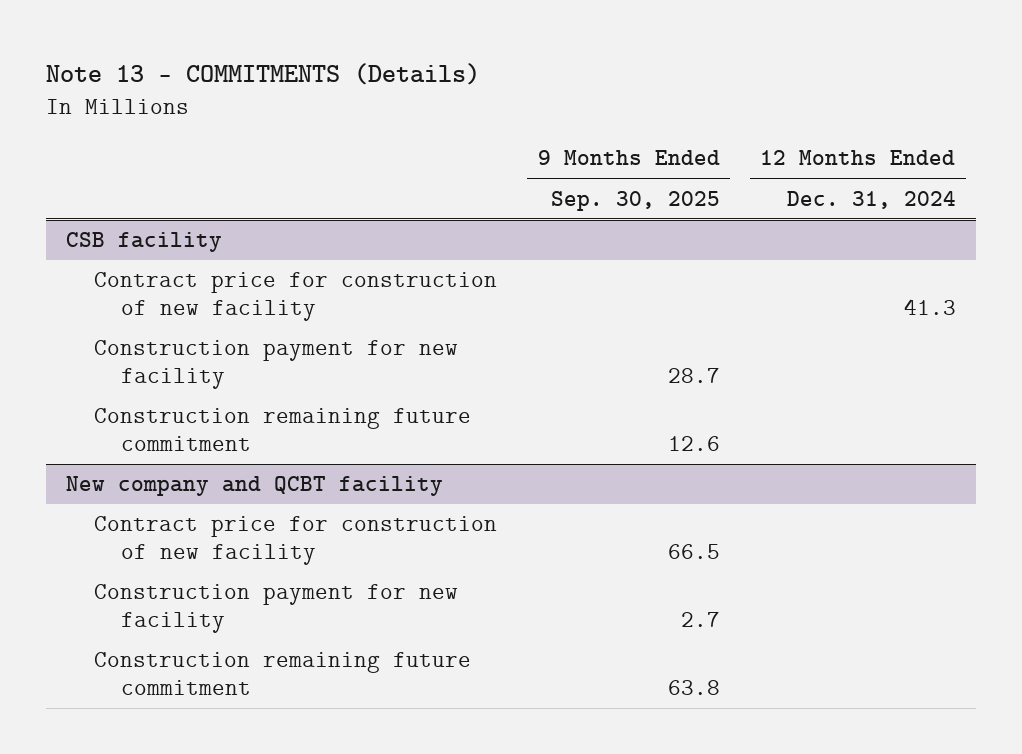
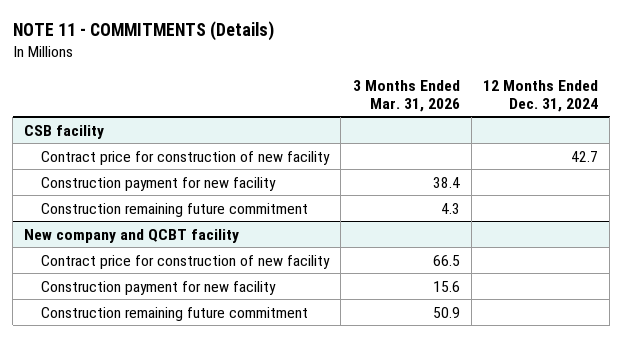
- Note 13 - COMMITMENTS (Details)
+ NOTE 11 - COMMITMENTS (Details)
- | 9 Months Ended Sep. 30, 2025 | 12 Months Ended Dec. 31, 2024
+ | 3 Months Ended Mar. 31, 2026 | 12 Months Ended Dec. 31, 2024
@ CSB facility
- Contract price for construction of new facility | | 41.3
+ Contract price for construction of new facility | | 42.7

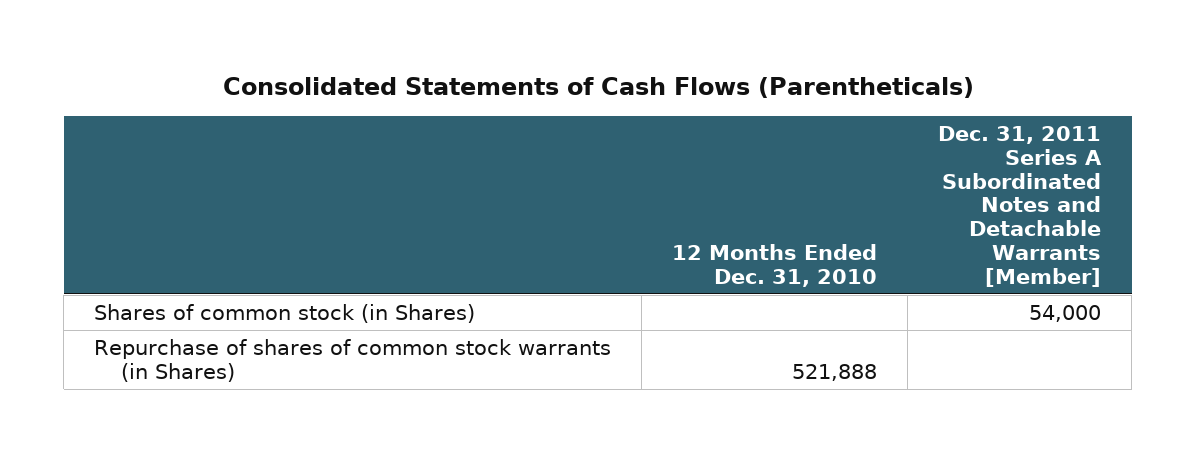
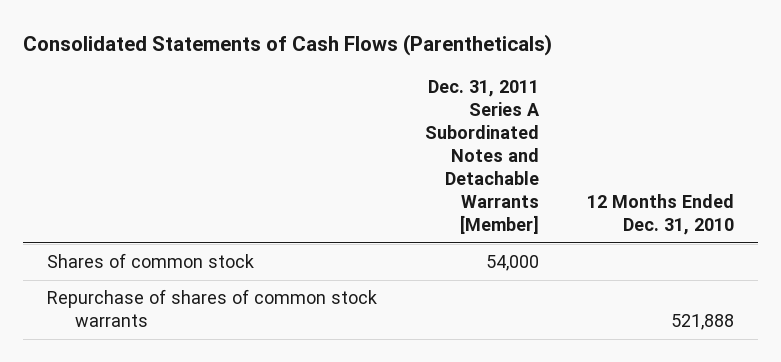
- | 12 Months Ended Dec. 31, 2010 | Dec. 31, 2011 Series A Subordinated Notes and Detachable Warrants [Member]
+ | Dec. 31, 2011 Series A Subordinated Notes and Detachable Warrants [Member] | 12 Months Ended Dec. 31, 2010
- Shares of common stock (in Shares) | | 54,000
- Repurchase of shares of common stock warrants (in Shares) | 521,888 |
+ Shares of common stock | 54,000 |
+ Repurchase of shares of common stock warrants | | 521,888

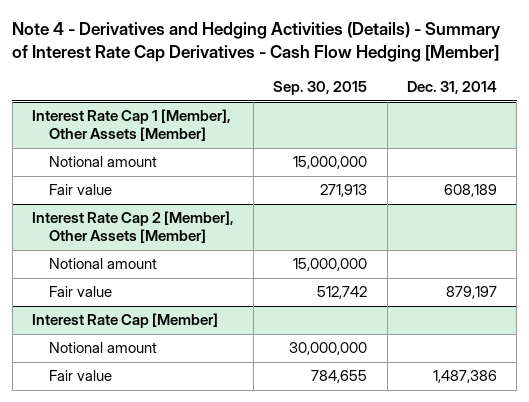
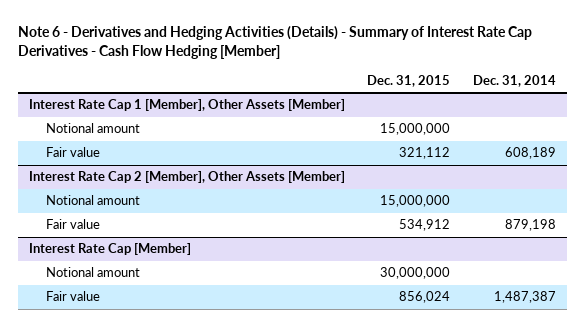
- Note 4 - Derivatives and Hedging Activities (Details) - Summary of Interest Rate Cap Derivatives - Cash Flow Hedging [Member]
+ Note 6 - Derivatives and Hedging Activities (Details) - Summary of Interest Rate Cap Derivatives - Cash Flow Hedging [Member]
- | Sep. 30, 2015 | Dec. 31, 2014
+ | Dec. 31, 2015 | Dec. 31, 2014
@ Interest Rate Cap 2 [Member], Other Assets [Member]
- Fair value | 512,742 | 879,197
+ Fair value | 534,912 | 879,198
@ Interest Rate Cap [Member]
- Fair value | 784,655 | 1,487,386
+ Fair value | 856,024 | 1,487,387

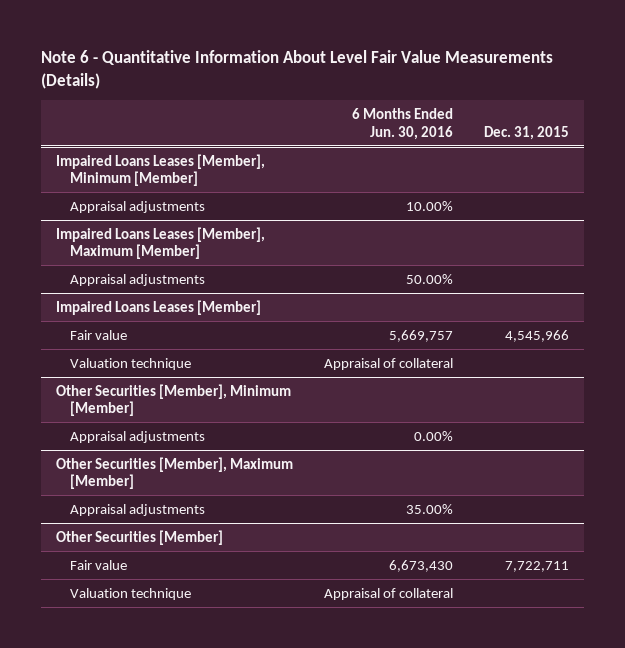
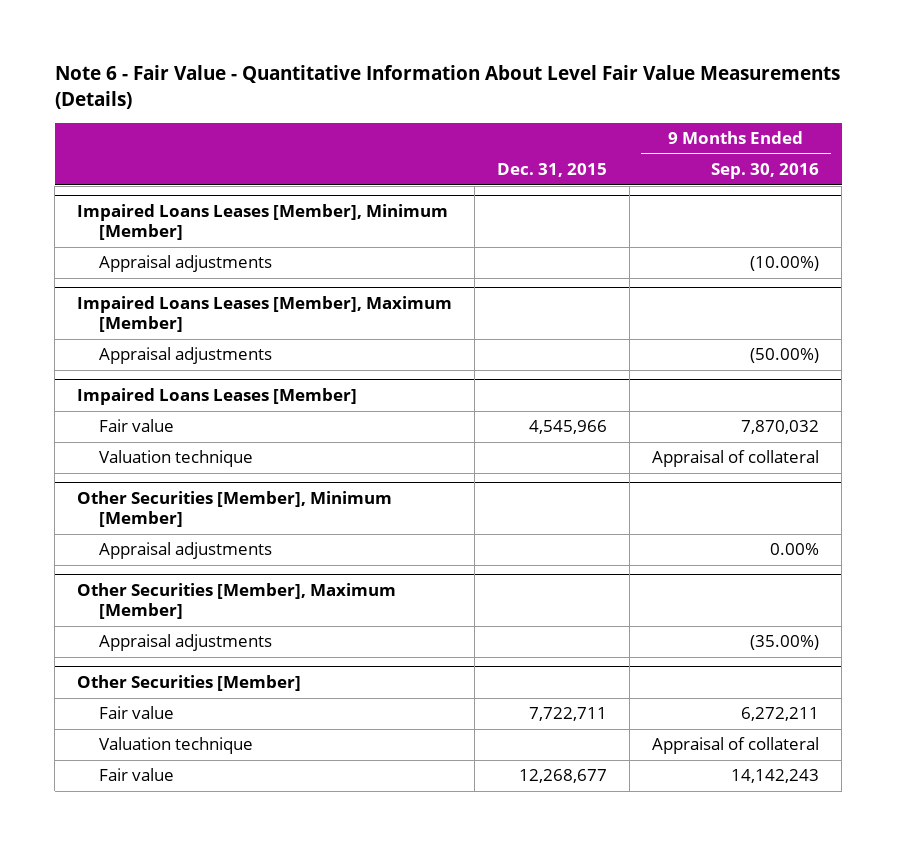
- Note 6 - Quantitative Information About Level Fair Value Measurements (Details)
+ Note 6 - Fair Value - Quantitative Information About Level Fair Value Measurements (Details)
- | 6 Months Ended Jun. 30, 2016 | Dec. 31, 2015
+ | Dec. 31, 2015 | 9 Months Ended Sep. 30, 2016
@ Other Securities [Member]
+ Fair value | 12,268,677 | 14,142,243

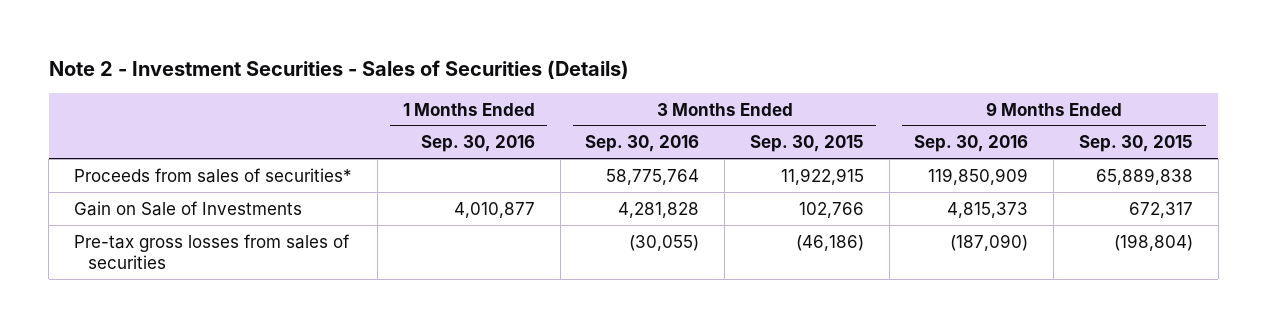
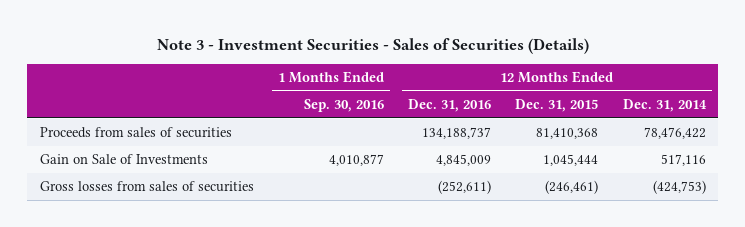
- Note 2 - Investment Securities - Sales of Securities (Details)
+ Note 3 - Investment Securities - Sales of Securities (Details)
- | 1 Months Ended Sep. 30, 2016 | 3 Months Ended Sep. 30, 2016 | 3 Months Ended Sep. 30, 2015 | 9 Months Ended Sep. 30, 2016 | 9 Months Ended Sep. 30, 2015
+ | 1 Months Ended Sep. 30, 2016 | 12 Months Ended Dec. 31, 2016 | 12 Months Ended Dec. 31, 2015 | 12 Months Ended Dec. 31, 2014
- Proceeds from sales of securities* | | 58,775,764 | 11,922,915 | 119,850,909 | 65,889,838
+ Proceeds from sales of securities | | 134,188,737 | 81,410,368 | 78,476,422
- Pre-tax gross losses from sales of securities | | (30,055) | (46,186) | (187,090) | (198,804)
+ Gross losses from sales of securities | | (252,611) | (246,461) | (424,753)

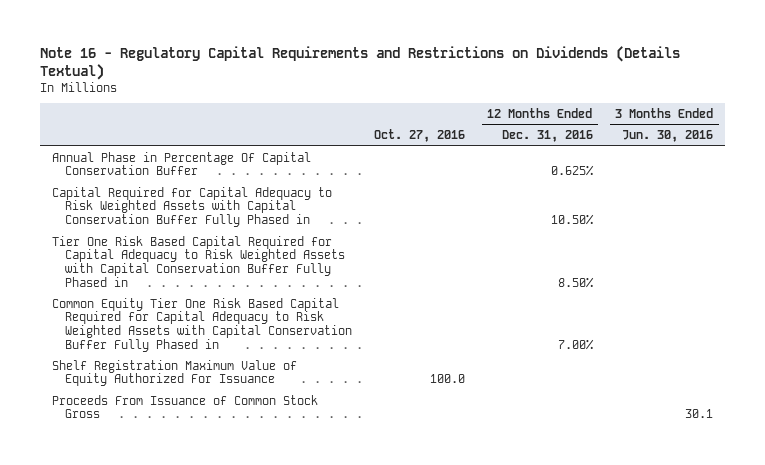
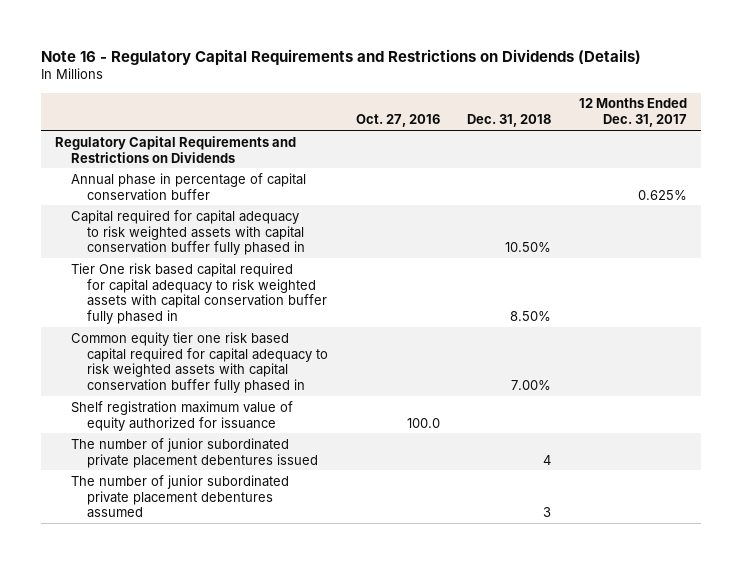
- Note 16 - Regulatory Capital Requirements and Restrictions on Dividends (Details Textual)
+ Note 16 - Regulatory Capital Requirements and Restrictions on Dividends (Details)
- | Oct. 27, 2016 | 12 Months Ended Dec. 31, 2016 | 3 Months Ended Jun. 30, 2016
+ | Oct. 27, 2016 | Dec. 31, 2018 | 12 Months Ended Dec. 31, 2017
- Annual Phase in Percentage Of Capital Conservation Buffer | | 0.625% |
- Capital Required for Capital Adequacy to Risk Weighted Assets with Capital Conservation Buffer Fully Phased in | | 10.50% |
- Tier One Risk Based Capital Required for Capital Adequacy to Risk Weighted Assets with Capital Conservation Buffer Fully Phased in | | 8.50% |
- Common Equity Tier One Risk Based Capital Required for Capital Adequacy to Risk Weighted Assets with Capital Conservation Buffer Fully Phased in | | 7.00% |
- Shelf Registration Maximum Value of Equity Authorized For Issuance | 100.0 | |
- Proceeds From Issuance of Common Stock Gross | | | 30.1
+ Regulatory Capital Requirements and Restrictions on Dividends
+ Annual phase in percentage of capital conservation buffer | | | 0.625%
+ Capital required for capital adequacy to risk weighted assets with capital conservation buffer fully phased in | | 10.50% |
+ Tier One risk based capital required for capital adequacy to risk weighted assets with capital conservation buffer fully phased in | | 8.50% |
+ Common equity tier one risk based capital required for capital adequacy to risk weighted assets with capital conservation buffer fully phased in | | 7.00% |
+ Shelf registration maximum value of equity authorized for issuance | 100.0 | |
+ The number of junior subordinated private placement debentures issued | | 4 |
+ The number of junior subordinated private placement debentures assumed | | 3 |

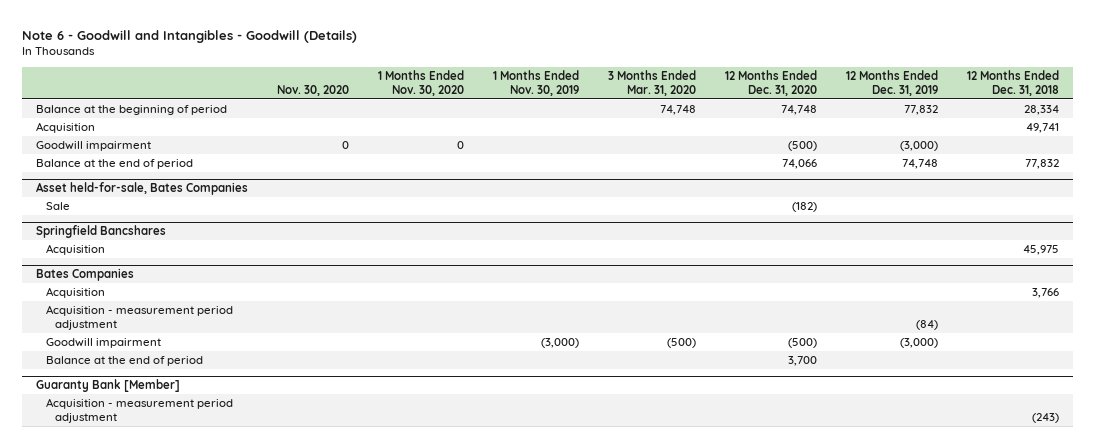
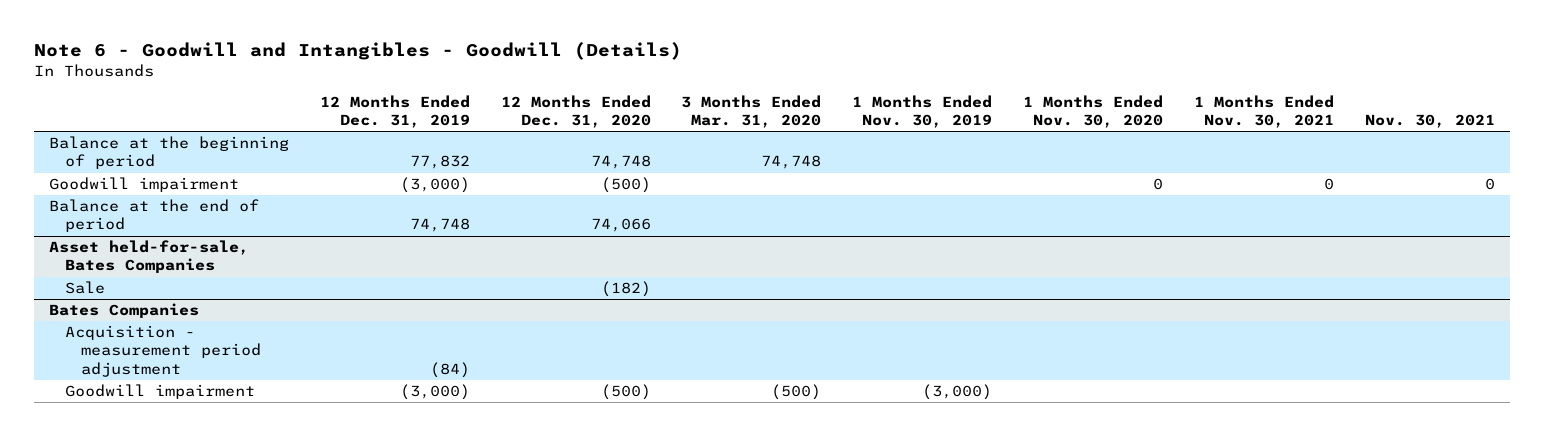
- | Nov. 30, 2020 | 1 Months Ended Nov. 30, 2020 | 1 Months Ended Nov. 30, 2019 | 3 Months Ended Mar. 31, 2020 | 12 Months Ended Dec. 31, 2020 | 12 Months Ended Dec. 31, 2019 | 12 Months Ended Dec. 31, 2018
+ | 12 Months Ended Dec. 31, 2019 | 12 Months Ended Dec. 31, 2020 | 3 Months Ended Mar. 31, 2020 | 1 Months Ended Nov. 30, 2019 | 1 Months Ended Nov. 30, 2020 | 1 Months Ended Nov. 30, 2021 | Nov. 30, 2021
- Acquisition | | | | | | | 49,741
- Springfield Bancshares
- Acquisition | | | | | | | 45,975
@ Bates Companies
- Acquisition | | | | | | | 3,766
- Balance at the end of period | | | | | 3,700 | |
- Guaranty Bank [Member]
- Acquisition - measurement period adjustment | | | | | | | (243)

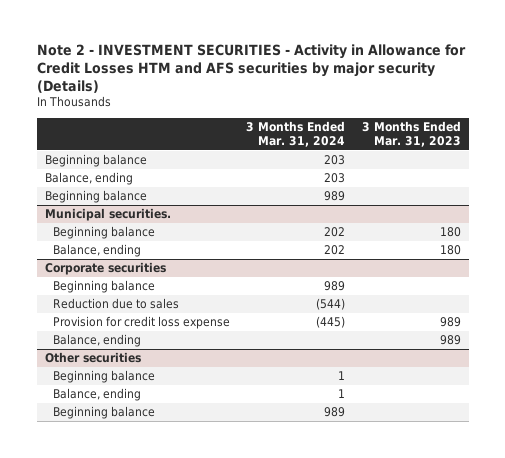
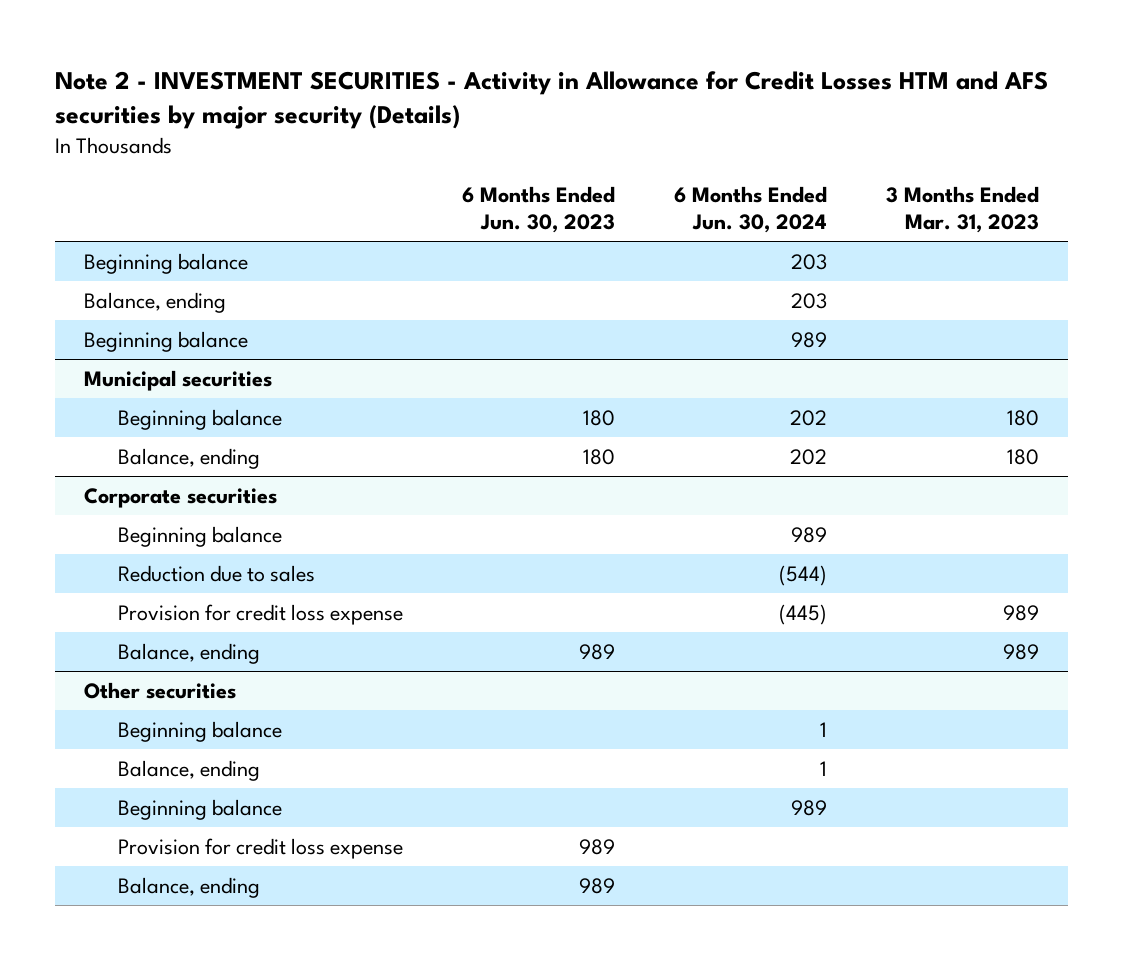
- | 3 Months Ended Mar. 31, 2024 | 3 Months Ended Mar. 31, 2023
+ | 6 Months Ended Jun. 30, 2023 | 6 Months Ended Jun. 30, 2024 | 3 Months Ended Mar. 31, 2023
- Municipal securities.
+ Municipal securities
@ Other securities
+ Provision for credit loss expense | 989 | |
+ Balance, ending | 989 | |

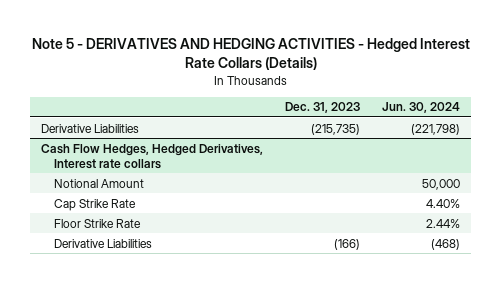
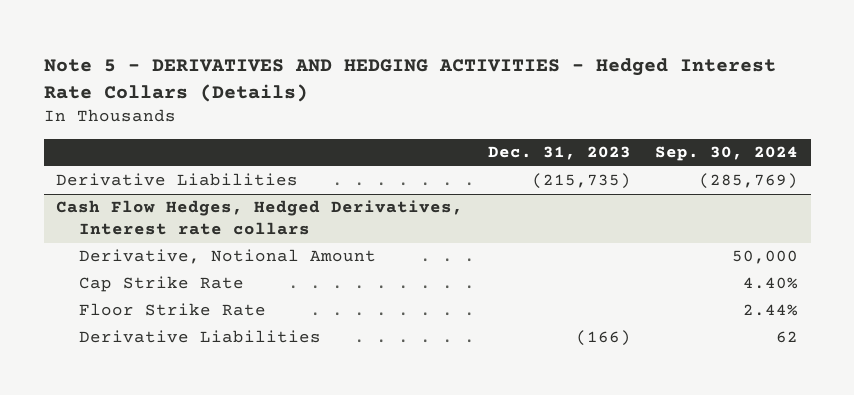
- | Dec. 31, 2023 | Jun. 30, 2024
+ | Dec. 31, 2023 | Sep. 30, 2024
@ Cash Flow Hedges, Hedged Derivatives, Interest rate collars
- Notional Amount | | 50,000
+ Derivative, Notional Amount | | 50,000

